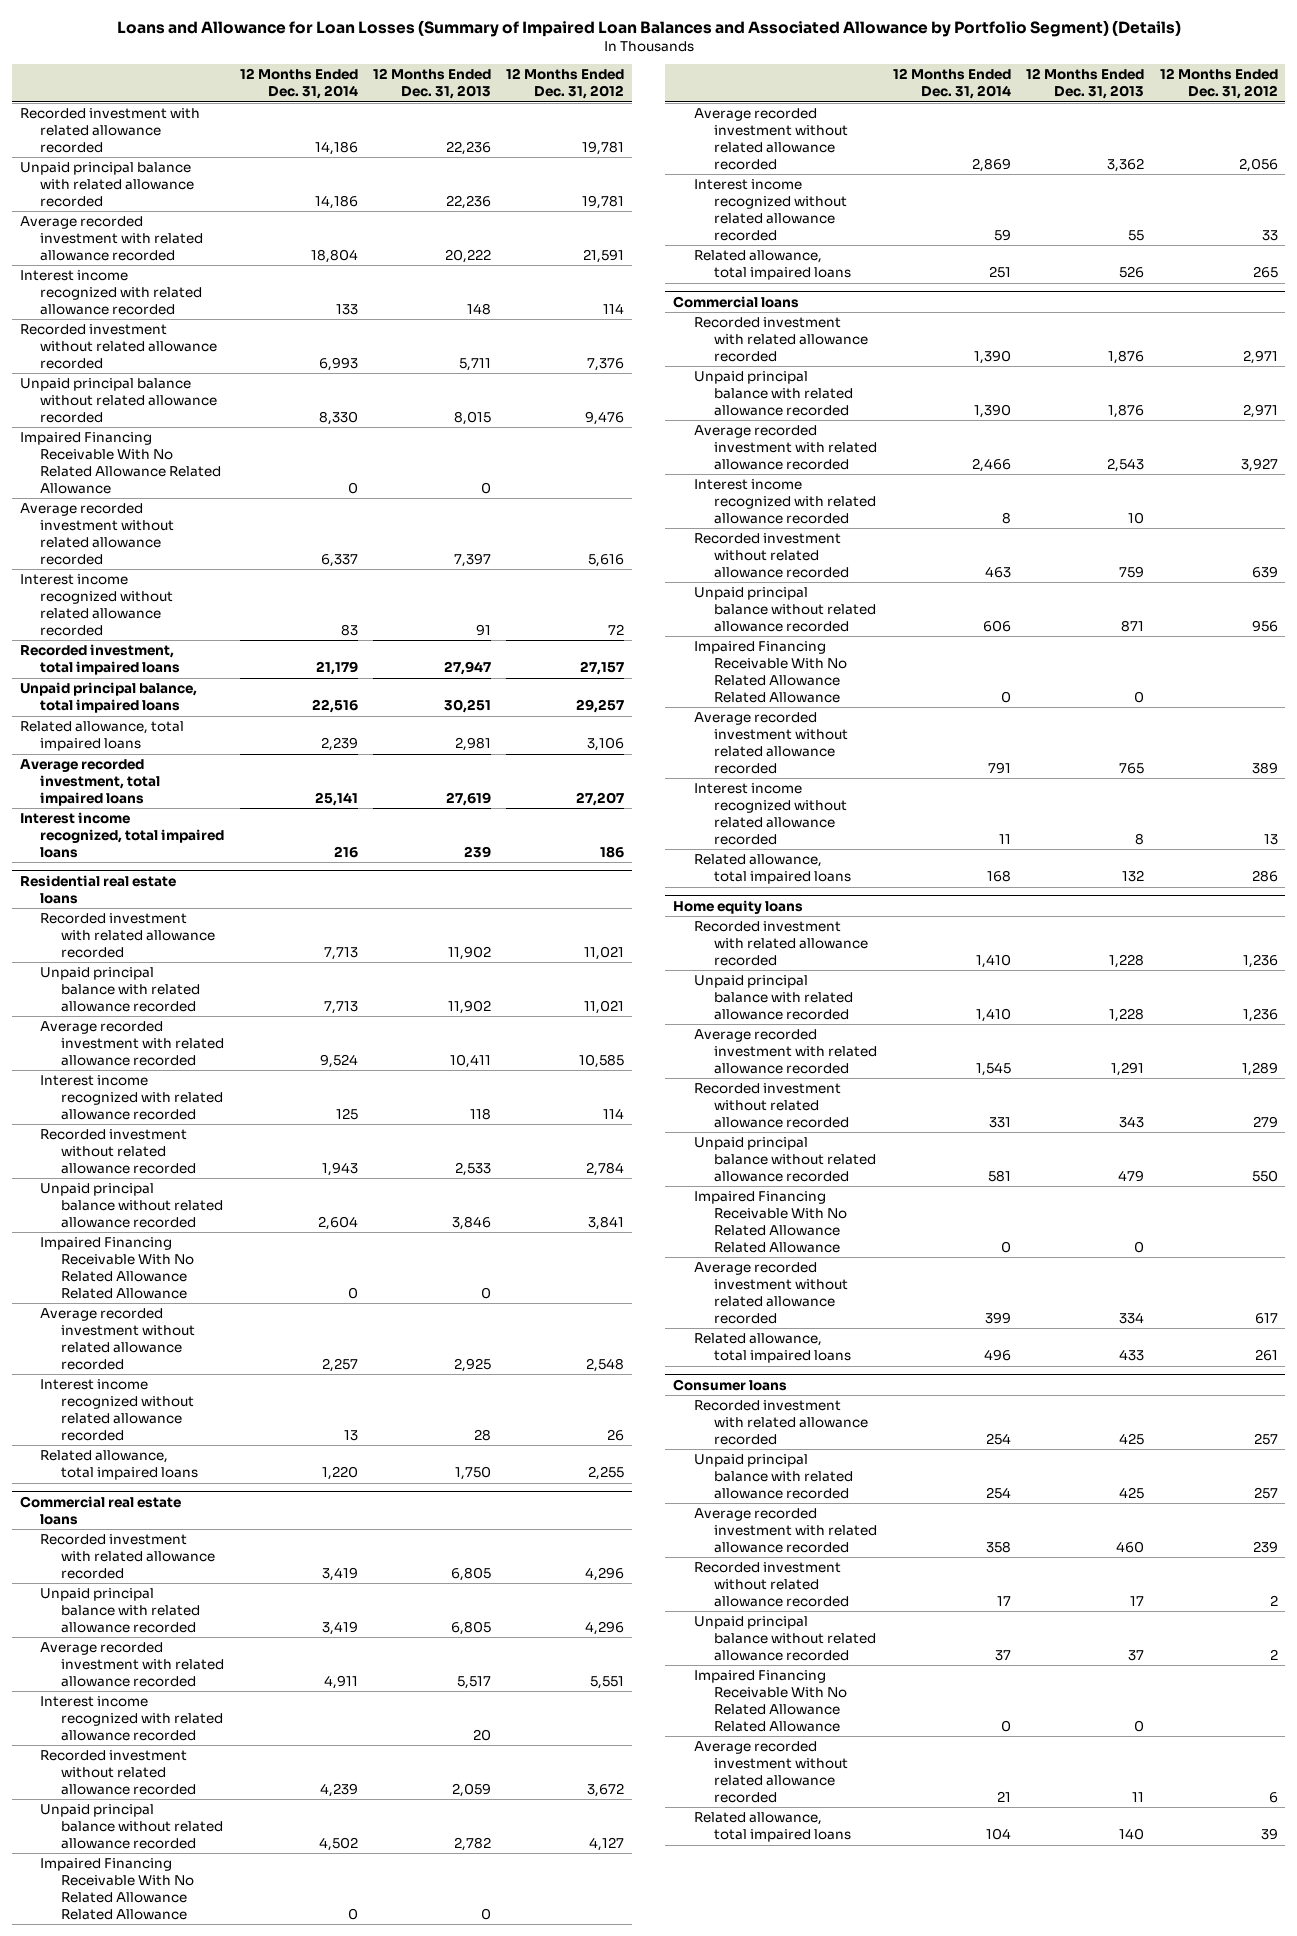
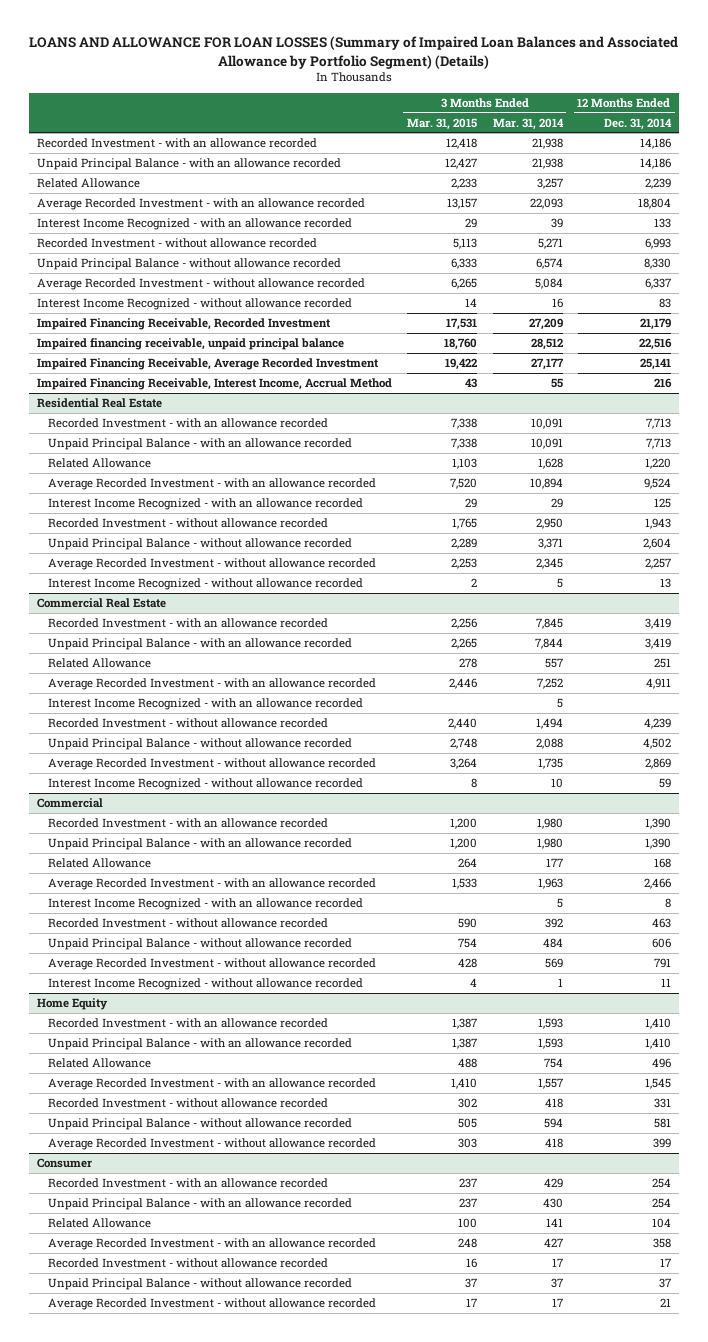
- Loans and Allowance for Loan Losses (Summary of Impaired Loan Balances and Associated Allowance by Portfolio Segment) (Details)
+ LOANS AND ALLOWANCE FOR LOAN LOSSES (Summary of Impaired Loan Balances and Associated Allowance by Portfolio Segment) (Details)
- | 12 Months Ended Dec. 31, 2014 | 12 Months Ended Dec. 31, 2013 | 12 Months Ended Dec. 31, 2012
+ | 3 Months Ended Mar. 31, 2015 | 3 Months Ended Mar. 31, 2014 | 12 Months Ended Dec. 31, 2014
- Recorded investment with related allowance recorded | 14,186 | 22,236 | 19,781
- Unpaid principal balance with related allowance recorded | 14,186 | 22,236 | 19,781
- Average recorded investment with related allowance recorded | 18,804 | 20,222 | 21,591
- Interest income recognized with related allowance recorded | 133 | 148 | 114
- Recorded investment without related allowance recorded | 6,993 | 5,711 | 7,376
- Unpaid principal balance without related allowance recorded | 8,330 | 8,015 | 9,476
- Impaired Financing Receivable With No Related Allowance Related Allowance | 0 | 0 |
- Average recorded investment without related allowance recorded | 6,337 | 7,397 | 5,616
- Interest income recognized without related allowance recorded | 83 | 91 | 72
- Recorded investment, total impaired loans | 21,179 | 27,947 | 27,157
- Unpaid principal balance, total impaired loans | 22,516 | 30,251 | 29,257
- Related allowance, total impaired loans | 2,239 | 2,981 | 3,106
- Average recorded investment, total impaired loans | 25,141 | 27,619 | 27,207
- Interest income recognized, total impaired loans | 216 | 239 | 186
- Residential real estate loans
- Recorded investment with related allowance recorded | 7,713 | 11,902 | 11,021
- Unpaid principal balance with related allowance recorded | 7,713 | 11,902 | 11,021
- Average recorded investment with related allowance recorded | 9,524 | 10,411 | 10,585
- Interest income recognized with related allowance recorded | 125 | 118 | 114
- Recorded investment without related allowance recorded | 1,943 | 2,533 | 2,784
- Unpaid principal balance without related allowance recorded | 2,604 | 3,846 | 3,841
- Impaired Financing Receivable With No Related Allowance Related Allowance | 0 | 0 |
- Average recorded investment without related allowance recorded | 2,257 | 2,925 | 2,548
- Interest income recognized without related allowance recorded | 13 | 28 | 26
- Related allowance, total impaired loans | 1,220 | 1,750 | 2,255
- Commercial real estate loans
- Recorded investment with related allowance recorded | 3,419 | 6,805 | 4,296
- Unpaid principal balance with related allowance recorded | 3,419 | 6,805 | 4,296
- Average recorded investment with related allowance recorded | 4,911 | 5,517 | 5,551
- Interest income recognized with related allowance recorded | | 20 |
- Recorded investment without related allowance recorded | 4,239 | 2,059 | 3,672
- Unpaid principal balance without related allowance recorded | 4,502 | 2,782 | 4,127
- Impaired Financing Receivable With No Related Allowance Related Allowance | 0 | 0 |
- Average recorded investment without related allowance recorded | 2,869 | 3,362 | 2,056
- Interest income recognized without related allowance recorded | 59 | 55 | 33
- Related allowance, total impaired loans | 251 | 526 | 265
- Commercial loans
- Recorded investment with related allowance recorded | 1,390 | 1,876 | 2,971
- Unpaid principal balance with related allowance recorded | 1,390 | 1,876 | 2,971
- Average recorded investment with related allowance recorded | 2,466 | 2,543 | 3,927
- Interest income recognized with related allowance recorded | 8 | 10 |
- Recorded investment without related allowance recorded | 463 | 759 | 639
- Unpaid principal balance without related allowance recorded | 606 | 871 | 956
- Impaired Financing Receivable With No Related Allowance Related Allowance | 0 | 0 |
- Average recorded investment without related allowance recorded | 791 | 765 | 389
- Interest income recognized without related allowance recorded | 11 | 8 | 13
- Related allowance, total impaired loans | 168 | 132 | 286
- Home equity loans
- Recorded investment with related allowance recorded | 1,410 | 1,228 | 1,236
- Unpaid principal balance with related allowance recorded | 1,410 | 1,228 | 1,236
- Average recorded investment with related allowance recorded | 1,545 | 1,291 | 1,289
- Recorded investment without related allowance recorded | 331 | 343 | 279
- Unpaid principal balance without related allowance recorded | 581 | 479 | 550
- Impaired Financing Receivable With No Related Allowance Related Allowance | 0 | 0 |
- Average recorded investment without related allowance recorded | 399 | 334 | 617
- Related allowance, total impaired loans | 496 | 433 | 261
- Consumer loans
- Recorded investment with related allowance recorded | 254 | 425 | 257
- Unpaid principal balance with related allowance recorded | 254 | 425 | 257
- Average recorded investment with related allowance recorded | 358 | 460 | 239
- Recorded investment without related allowance recorded | 17 | 17 | 2
- Unpaid principal balance without related allowance recorded | 37 | 37 | 2
- Impaired Financing Receivable With No Related Allowance Related Allowance | 0 | 0 |
- Average recorded investment without related allowance recorded | 21 | 11 | 6
- Related allowance, total impaired loans | 104 | 140 | 39
+ Recorded Investment - with an allowance recorded | 12,418 | 21,938 | 14,186
+ Unpaid Principal Balance - with an allowance recorded | 12,427 | 21,938 | 14,186
+ Related Allowance | 2,233 | 3,257 | 2,239
+ Average Recorded Investment - with an allowance recorded | 13,157 | 22,093 | 18,804
+ Interest Income Recognized - with an allowance recorded | 29 | 39 | 133
+ Recorded Investment - without allowance recorded | 5,113 | 5,271 | 6,993
+ Unpaid Principal Balance - without allowance recorded | 6,333 | 6,574 | 8,330
+ Average Recorded Investment - without allowance recorded | 6,265 | 5,084 | 6,337
+ Interest Income Recognized - without allowance recorded | 14 | 16 | 83
+ Impaired Financing Receivable, Recorded Investment | 17,531 | 27,209 | 21,179
+ Impaired financing receivable, unpaid principal balance | 18,760 | 28,512 | 22,516
+ Impaired Financing Receivable, Average Recorded Investment | 19,422 | 27,177 | 25,141
+ Impaired Financing Receivable, Interest Income, Accrual Method | 43 | 55 | 216
+ Residential Real Estate
+ Recorded Investment - with an allowance recorded | 7,338 | 10,091 | 7,713
+ Unpaid Principal Balance - with an allowance recorded | 7,338 | 10,091 | 7,713
+ Related Allowance | 1,103 | 1,628 | 1,220
+ Average Recorded Investment - with an allowance recorded | 7,520 | 10,894 | 9,524
+ Interest Income Recognized - with an allowance recorded | 29 | 29 | 125
+ Recorded Investment - without allowance recorded | 1,765 | 2,950 | 1,943
+ Unpaid Principal Balance - without allowance recorded | 2,289 | 3,371 | 2,604
+ Average Recorded Investment - without allowance recorded | 2,253 | 2,345 | 2,257
+ Interest Income Recognized - without allowance recorded | 2 | 5 | 13
+ Commercial Real Estate
+ Recorded Investment - with an allowance recorded | 2,256 | 7,845 | 3,419
+ Unpaid Principal Balance - with an allowance recorded | 2,265 | 7,844 | 3,419
+ Related Allowance | 278 | 557 | 251
+ Average Recorded Investment - with an allowance recorded | 2,446 | 7,252 | 4,911
+ Interest Income Recognized - with an allowance recorded | | 5 |
+ Recorded Investment - without allowance recorded | 2,440 | 1,494 | 4,239
+ Unpaid Principal Balance - without allowance recorded | 2,748 | 2,088 | 4,502
+ Average Recorded Investment - without allowance recorded | 3,264 | 1,735 | 2,869
+ Interest Income Recognized - without allowance recorded | 8 | 10 | 59
+ Commercial
+ Recorded Investment - with an allowance recorded | 1,200 | 1,980 | 1,390
+ Unpaid Principal Balance - with an allowance recorded | 1,200 | 1,980 | 1,390
+ Related Allowance | 264 | 177 | 168
+ Average Recorded Investment - with an allowance recorded | 1,533 | 1,963 | 2,466
+ Interest Income Recognized - with an allowance recorded | | 5 | 8
+ Recorded Investment - without allowance recorded | 590 | 392 | 463
+ Unpaid Principal Balance - without allowance recorded | 754 | 484 | 606
+ Average Recorded Investment - without allowance recorded | 428 | 569 | 791
+ Interest Income Recognized - without allowance recorded | 4 | 1 | 11
+ Home Equity
+ Recorded Investment - with an allowance recorded | 1,387 | 1,593 | 1,410
+ Unpaid Principal Balance - with an allowance recorded | 1,387 | 1,593 | 1,410
+ Related Allowance | 488 | 754 | 496
+ Average Recorded Investment - with an allowance recorded | 1,410 | 1,557 | 1,545
+ Recorded Investment - without allowance recorded | 302 | 418 | 331
+ Unpaid Principal Balance - without allowance recorded | 505 | 594 | 581
+ Average Recorded Investment - without allowance recorded | 303 | 418 | 399
+ Consumer
+ Recorded Investment - with an allowance recorded | 237 | 429 | 254
+ Unpaid Principal Balance - with an allowance recorded | 237 | 430 | 254
+ Related Allowance | 100 | 141 | 104
+ Average Recorded Investment - with an allowance recorded | 248 | 427 | 358
+ Recorded Investment - without allowance recorded | 16 | 17 | 17
+ Unpaid Principal Balance - without allowance recorded | 37 | 37 | 37
+ Average Recorded Investment - without allowance recorded | 17 | 17 | 21

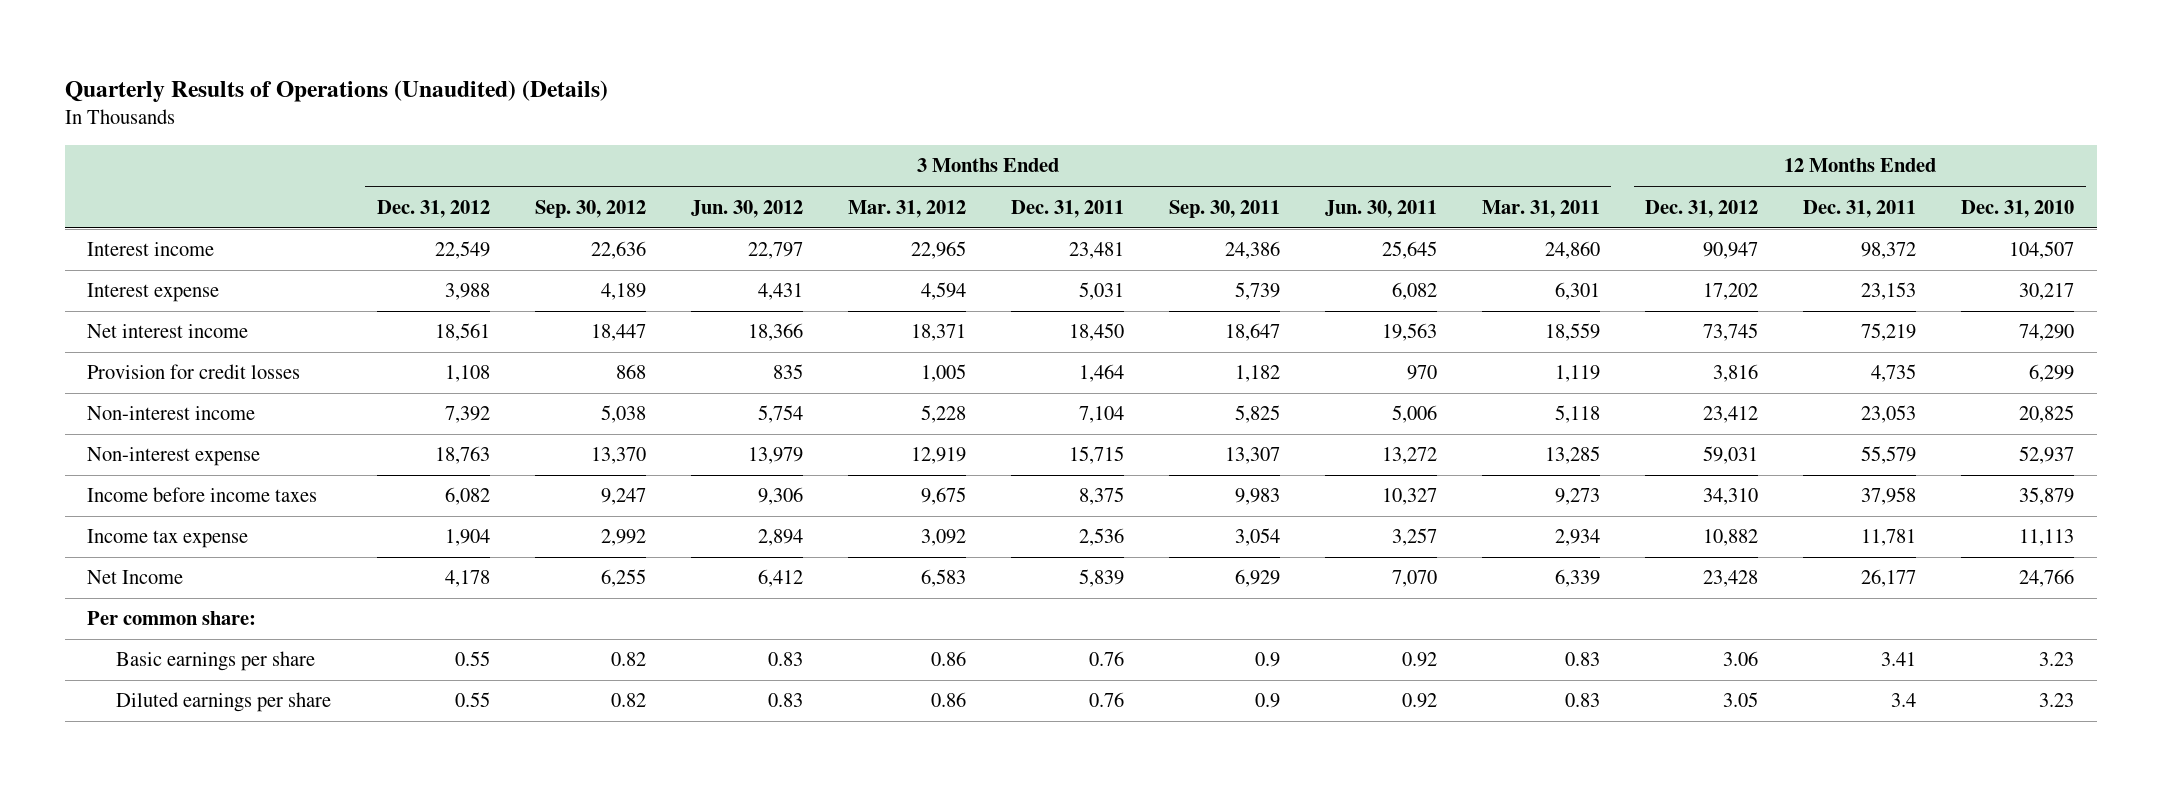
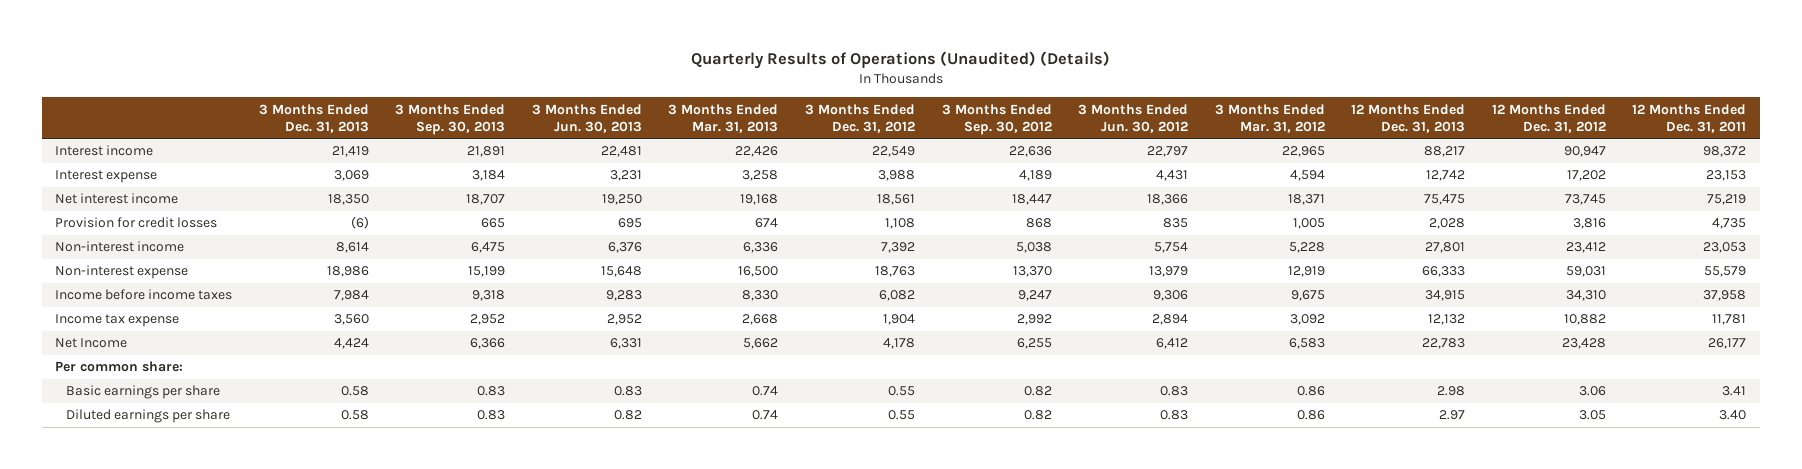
- | 3 Months Ended Dec. 31, 2012 | 3 Months Ended Sep. 30, 2012 | 3 Months Ended Jun. 30, 2012 | 3 Months Ended Mar. 31, 2012 | 3 Months Ended Dec. 31, 2011 | 3 Months Ended Sep. 30, 2011 | 3 Months Ended Jun. 30, 2011 | 3 Months Ended Mar. 31, 2011 | 12 Months Ended Dec. 31, 2012 | 12 Months Ended Dec. 31, 2011 | 12 Months Ended Dec. 31, 2010
+ | 3 Months Ended Dec. 31, 2013 | 3 Months Ended Sep. 30, 2013 | 3 Months Ended Jun. 30, 2013 | 3 Months Ended Mar. 31, 2013 | 3 Months Ended Dec. 31, 2012 | 3 Months Ended Sep. 30, 2012 | 3 Months Ended Jun. 30, 2012 | 3 Months Ended Mar. 31, 2012 | 12 Months Ended Dec. 31, 2013 | 12 Months Ended Dec. 31, 2012 | 12 Months Ended Dec. 31, 2011
- Diluted earnings per share | 0.55 | 0.82 | 0.83 | 0.86 | 0.76 | 0.9 | 0.92 | 0.83 | 3.05 | 3.4 | 3.23
+ Diluted earnings per share | 0.58 | 0.83 | 0.82 | 0.74 | 0.55 | 0.82 | 0.83 | 0.86 | 2.97 | 3.05 | 3.40

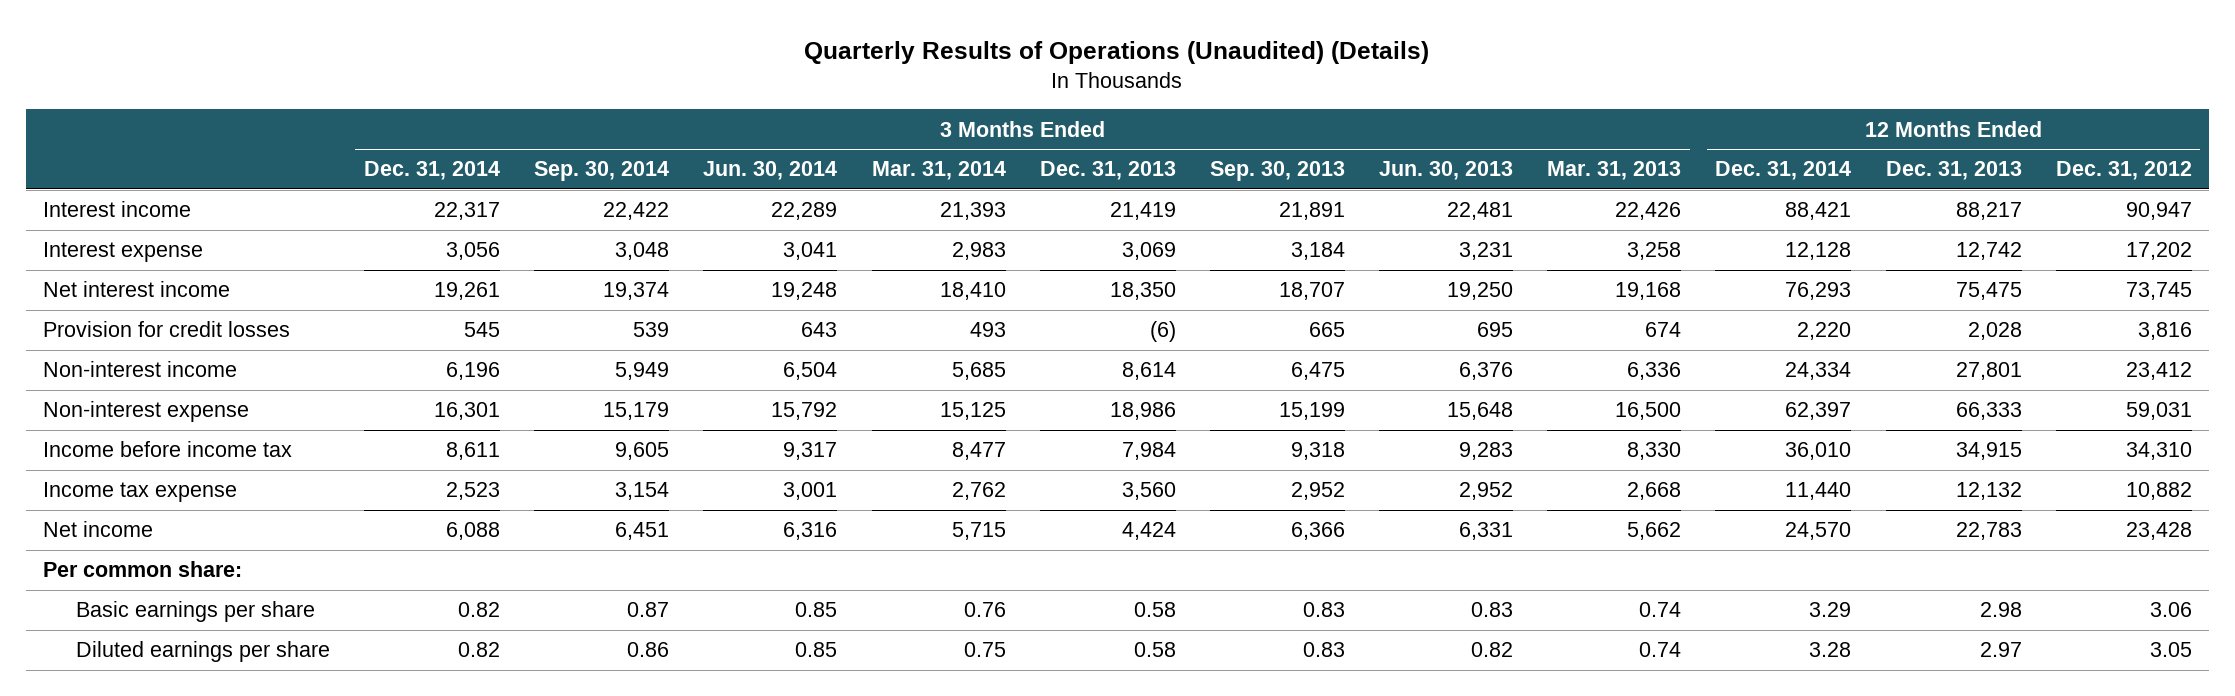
- | 3 Months Ended Dec. 31, 2013 | 3 Months Ended Sep. 30, 2013 | 3 Months Ended Jun. 30, 2013 | 3 Months Ended Mar. 31, 2013 | 3 Months Ended Dec. 31, 2012 | 3 Months Ended Sep. 30, 2012 | 3 Months Ended Jun. 30, 2012 | 3 Months Ended Mar. 31, 2012 | 12 Months Ended Dec. 31, 2013 | 12 Months Ended Dec. 31, 2012 | 12 Months Ended Dec. 31, 2011
+ | 3 Months Ended Dec. 31, 2014 | 3 Months Ended Sep. 30, 2014 | 3 Months Ended Jun. 30, 2014 | 3 Months Ended Mar. 31, 2014 | 3 Months Ended Dec. 31, 2013 | 3 Months Ended Sep. 30, 2013 | 3 Months Ended Jun. 30, 2013 | 3 Months Ended Mar. 31, 2013 | 12 Months Ended Dec. 31, 2014 | 12 Months Ended Dec. 31, 2013 | 12 Months Ended Dec. 31, 2012
- Income before income taxes | 7,984 | 9,318 | 9,283 | 8,330 | 6,082 | 9,247 | 9,306 | 9,675 | 34,915 | 34,310 | 37,958
+ Income before income tax | 8,611 | 9,605 | 9,317 | 8,477 | 7,984 | 9,318 | 9,283 | 8,330 | 36,010 | 34,915 | 34,310
- Net Income | 4,424 | 6,366 | 6,331 | 5,662 | 4,178 | 6,255 | 6,412 | 6,583 | 22,783 | 23,428 | 26,177
+ Net income | 6,088 | 6,451 | 6,316 | 5,715 | 4,424 | 6,366 | 6,331 | 5,662 | 24,570 | 22,783 | 23,428

